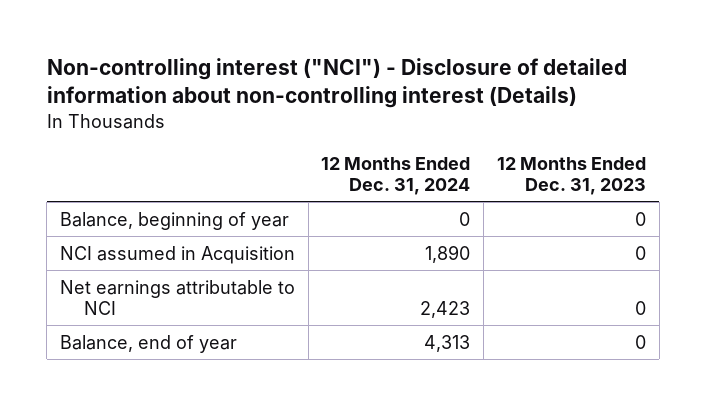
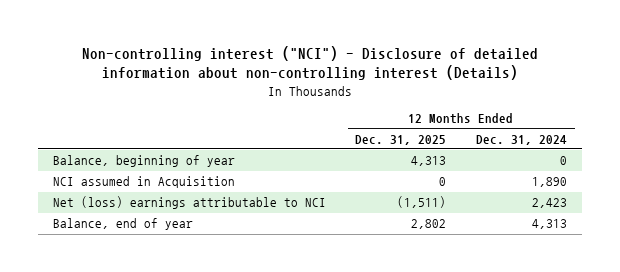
- | 12 Months Ended Dec. 31, 2024 | 12 Months Ended Dec. 31, 2023
+ | 12 Months Ended Dec. 31, 2025 | 12 Months Ended Dec. 31, 2024
- Net earnings attributable to NCI | 2,423 | 0
+ Net (loss) earnings attributable to NCI | (1,511) | 2,423

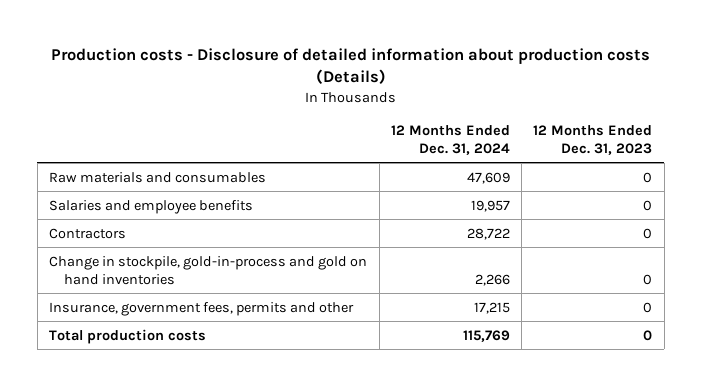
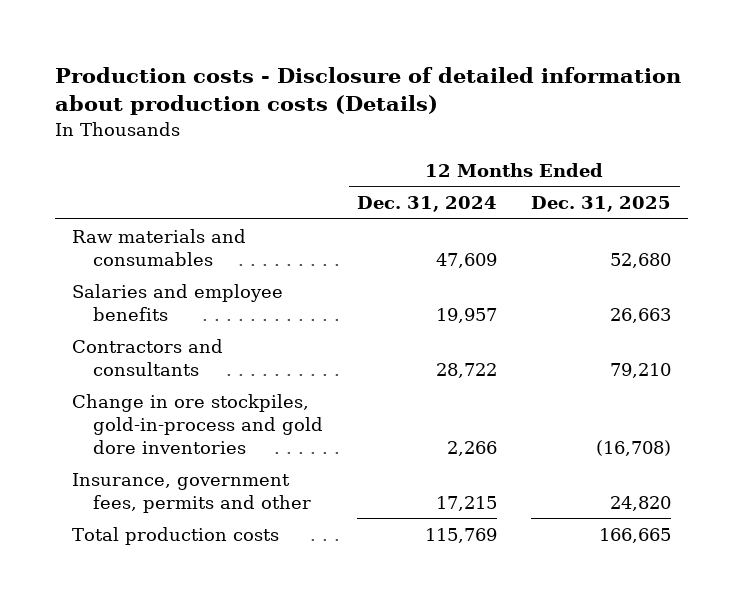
- | 12 Months Ended Dec. 31, 2024 | 12 Months Ended Dec. 31, 2023
+ | 12 Months Ended Dec. 31, 2024 | 12 Months Ended Dec. 31, 2025
- Contractors | 28,722 | 0
- Change in stockpile, gold-in-process and gold on hand inventories | 2,266 | 0
+ Contractors and consultants | 28,722 | 79,210
+ Change in ore stockpiles, gold-in-process and gold dore inventories | 2,266 | (16,708)

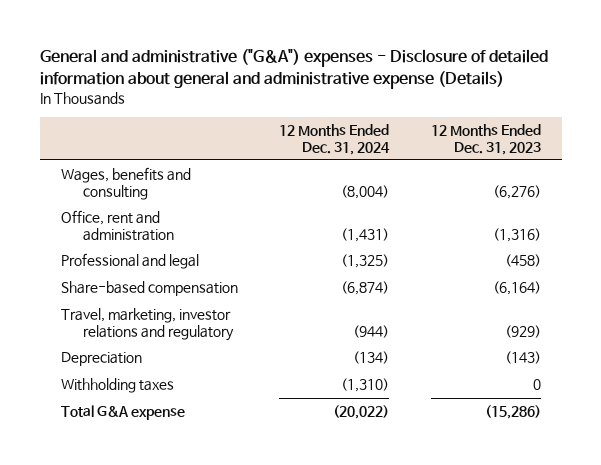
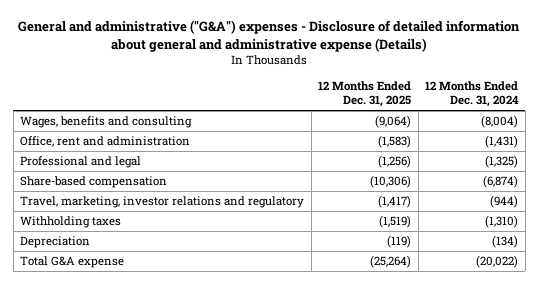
- | 12 Months Ended Dec. 31, 2024 | 12 Months Ended Dec. 31, 2023
+ | 12 Months Ended Dec. 31, 2025 | 12 Months Ended Dec. 31, 2024
moved down: Depreciation | (119) | (134)

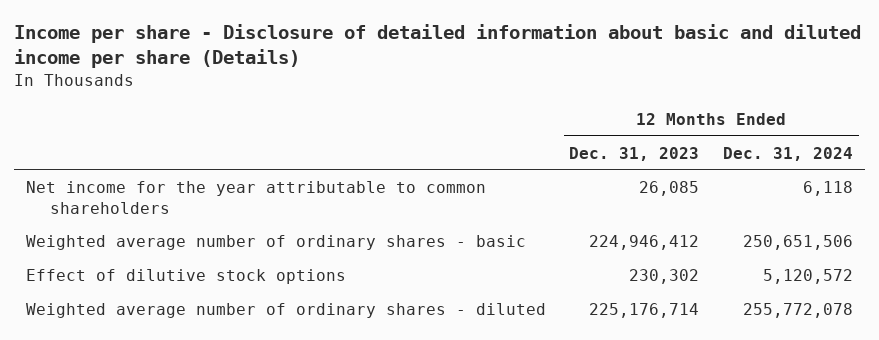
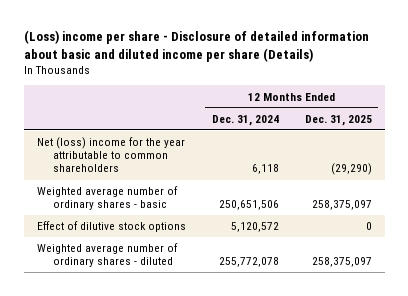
- Income per share - Disclosure of detailed information about basic and diluted income per share (Details)
+ (Loss) income per share - Disclosure of detailed information about basic and diluted income per share (Details)
- | 12 Months Ended Dec. 31, 2023 | 12 Months Ended Dec. 31, 2024
+ | 12 Months Ended Dec. 31, 2024 | 12 Months Ended Dec. 31, 2025
- Net income for the year attributable to common shareholders | 26,085 | 6,118
+ Net (loss) income for the year attributable to common shareholders | 6,118 | (29,290)

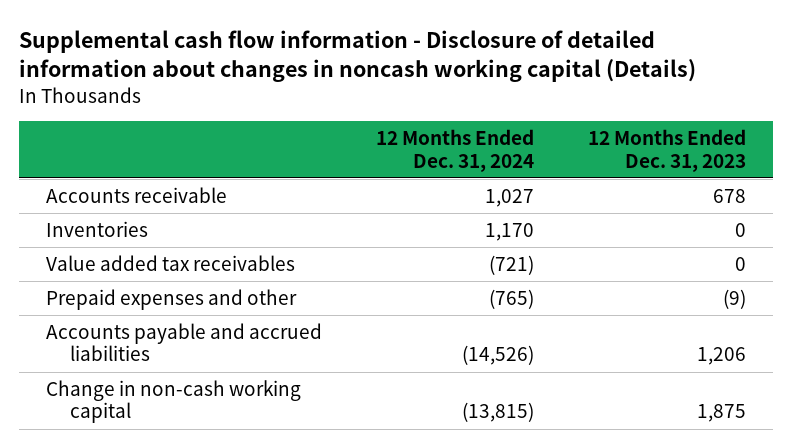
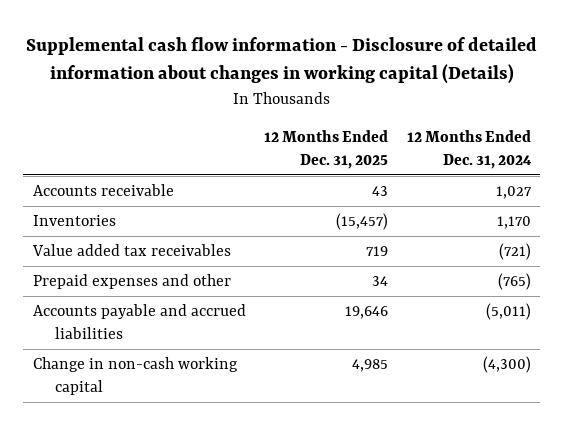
- Supplemental cash flow information - Disclosure of detailed information about changes in noncash working capital (Details)
+ Supplemental cash flow information - Disclosure of detailed information about changes in working capital (Details)
- | 12 Months Ended Dec. 31, 2024 | 12 Months Ended Dec. 31, 2023
+ | 12 Months Ended Dec. 31, 2025 | 12 Months Ended Dec. 31, 2024
- Accounts payable and accrued liabilities | (14,526) | 1,206
- Change in non-cash working capital | (13,815) | 1,875
+ Accounts payable and accrued liabilities | 19,646 | (5,011)
+ Change in non-cash working capital | 4,985 | (4,300)

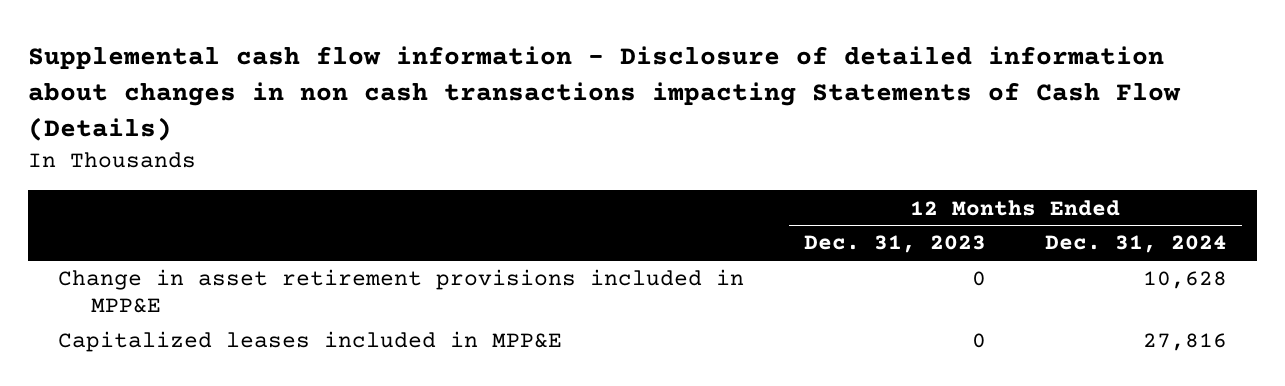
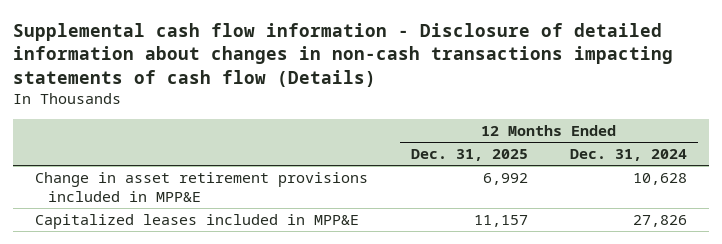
- Supplemental cash flow information - Disclosure of detailed information about changes in non cash transactions impacting Statements of Cash Flow (Details)
+ Supplemental cash flow information - Disclosure of detailed information about changes in non-cash transactions impacting statements of cash flow (Details)
- | 12 Months Ended Dec. 31, 2023 | 12 Months Ended Dec. 31, 2024
+ | 12 Months Ended Dec. 31, 2025 | 12 Months Ended Dec. 31, 2024
- Capitalized leases included in MPP&E | 0 | 27,816
+ Capitalized leases included in MPP&E | 11,157 | 27,826

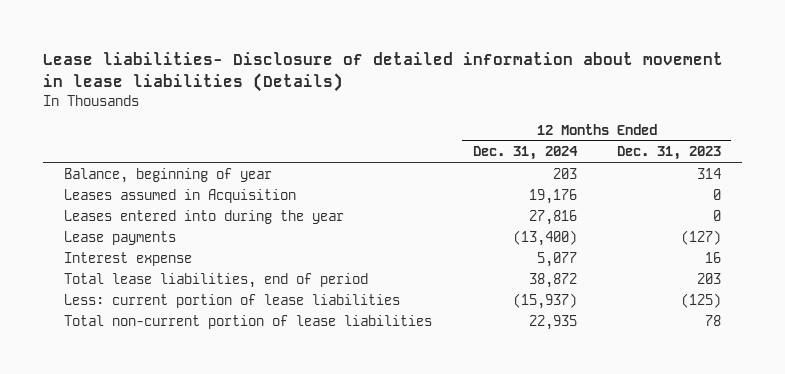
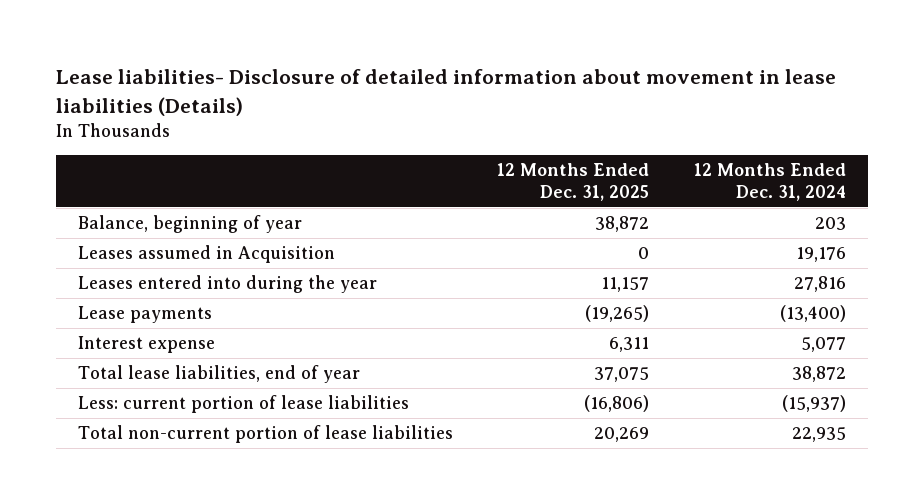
- | 12 Months Ended Dec. 31, 2024 | 12 Months Ended Dec. 31, 2023
+ | 12 Months Ended Dec. 31, 2025 | 12 Months Ended Dec. 31, 2024
- Total lease liabilities, end of period | 38,872 | 203
+ Total lease liabilities, end of year | 37,075 | 38,872

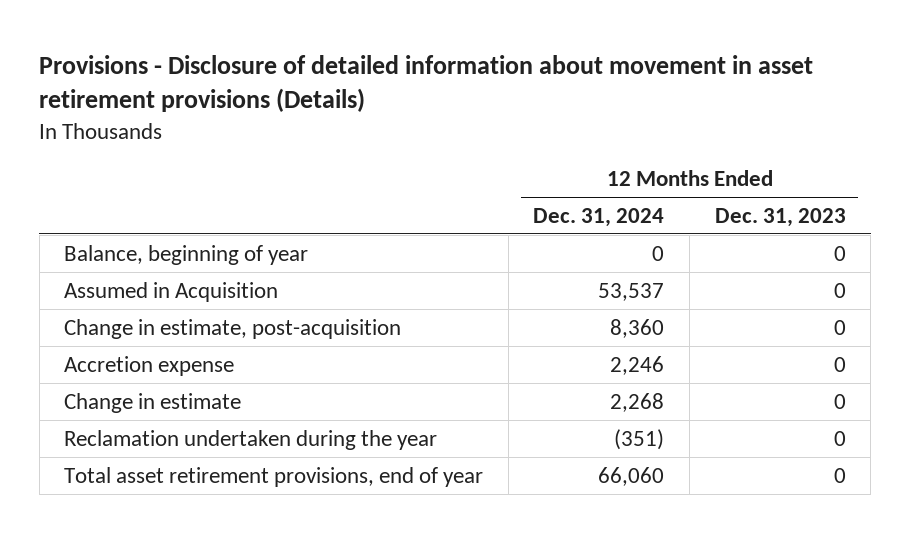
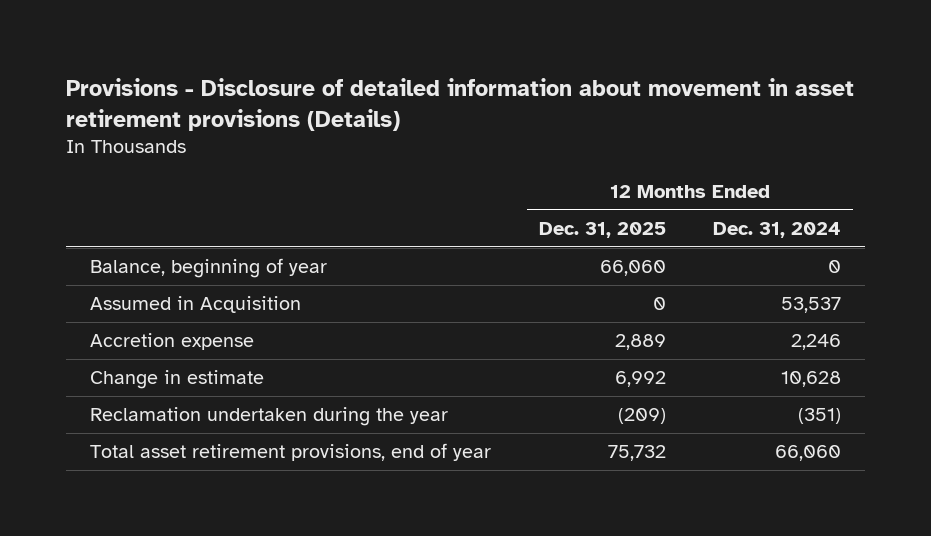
- | 12 Months Ended Dec. 31, 2024 | 12 Months Ended Dec. 31, 2023
+ | 12 Months Ended Dec. 31, 2025 | 12 Months Ended Dec. 31, 2024
- Change in estimate, post-acquisition | 8,360 | 0
- Change in estimate | 2,268 | 0
+ Change in estimate | 6,992 | 10,628

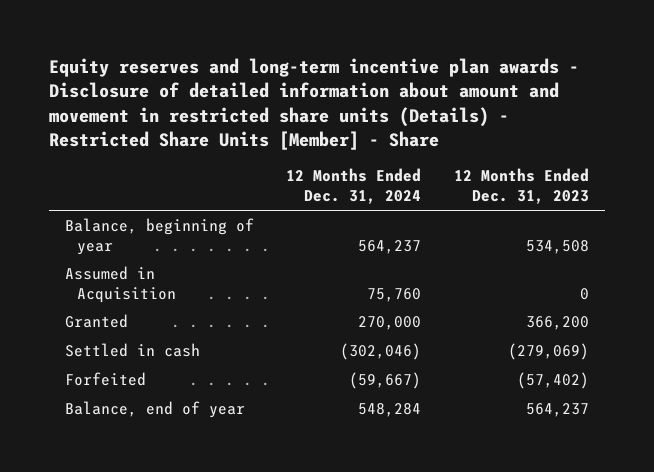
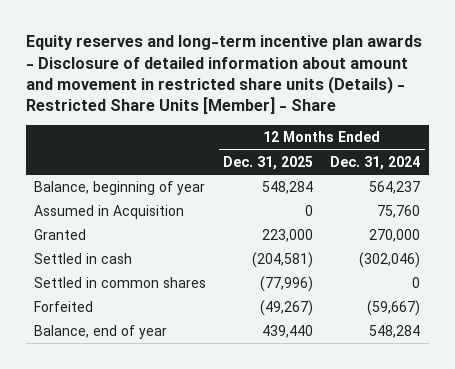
- | 12 Months Ended Dec. 31, 2024 | 12 Months Ended Dec. 31, 2023
+ | 12 Months Ended Dec. 31, 2025 | 12 Months Ended Dec. 31, 2024
+ Settled in common shares | (77,996) | 0

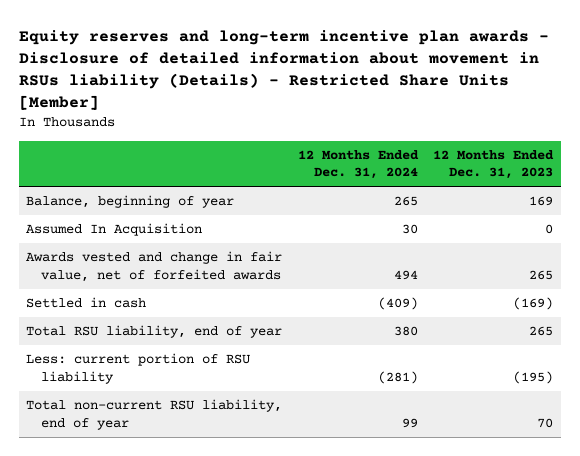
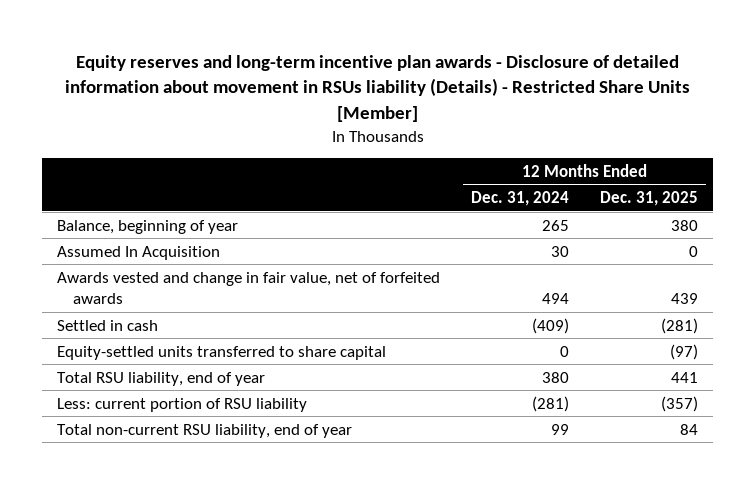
- | 12 Months Ended Dec. 31, 2024 | 12 Months Ended Dec. 31, 2023
+ | 12 Months Ended Dec. 31, 2024 | 12 Months Ended Dec. 31, 2025
+ Equity-settled units transferred to share capital | 0 | (97)

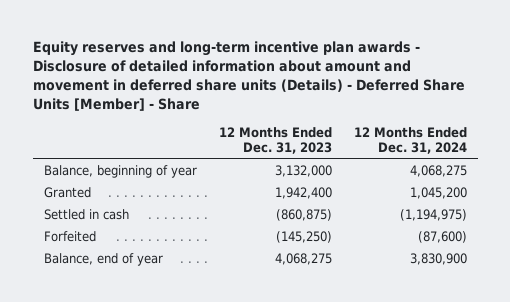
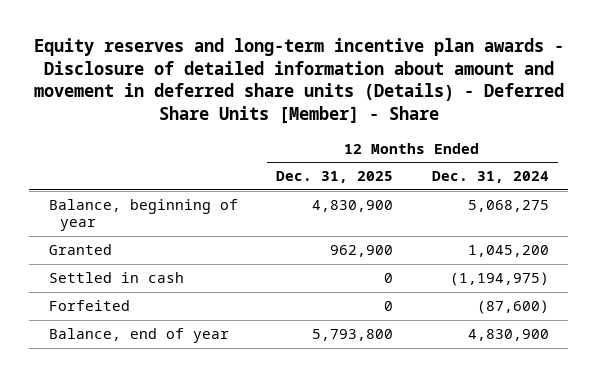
- | 12 Months Ended Dec. 31, 2023 | 12 Months Ended Dec. 31, 2024
+ | 12 Months Ended Dec. 31, 2025 | 12 Months Ended Dec. 31, 2024
- Balance, beginning of year | 3,132,000 | 4,068,275
+ Balance, beginning of year | 4,830,900 | 5,068,275
- Balance, end of year | 4,068,275 | 3,830,900
+ Balance, end of year | 5,793,800 | 4,830,900

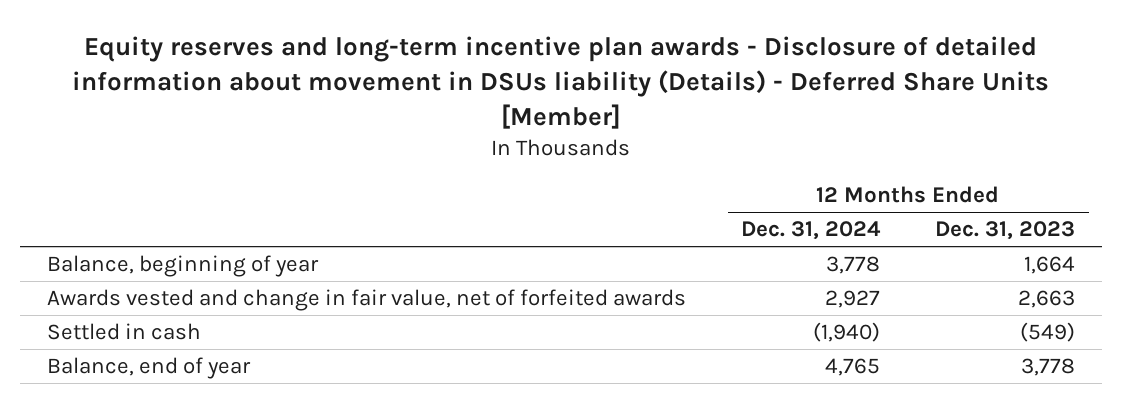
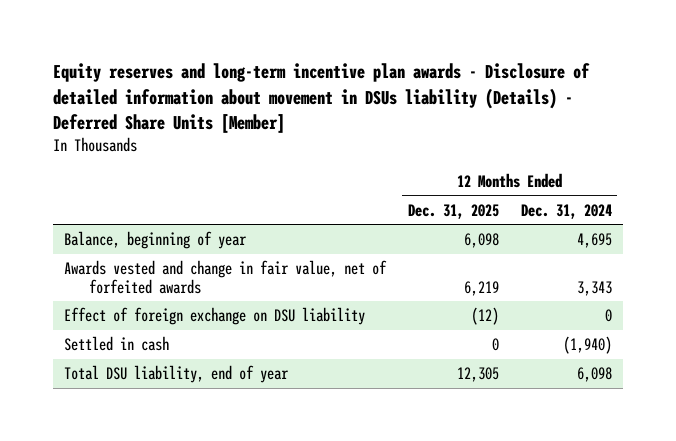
- | 12 Months Ended Dec. 31, 2024 | 12 Months Ended Dec. 31, 2023
+ | 12 Months Ended Dec. 31, 2025 | 12 Months Ended Dec. 31, 2024
- Balance, beginning of year | 3,778 | 1,664
- Awards vested and change in fair value, net of forfeited awards | 2,927 | 2,663
+ Balance, beginning of year | 6,098 | 4,695
+ Awards vested and change in fair value, net of forfeited awards | 6,219 | 3,343
+ Effect of foreign exchange on DSU liability | (12) | 0
- Balance, end of year | 4,765 | 3,778
+ Total DSU liability, end of year | 12,305 | 6,098

